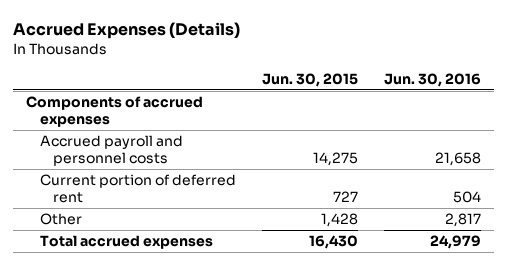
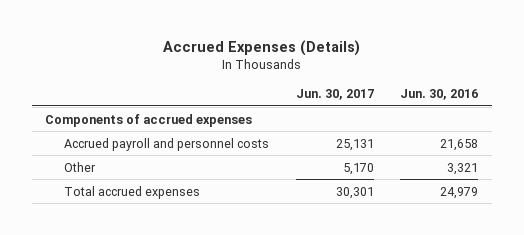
- | Jun. 30, 2015 | Jun. 30, 2016
+ | Jun. 30, 2017 | Jun. 30, 2016
- Current portion of deferred rent | 727 | 504
- Other | 1,428 | 2,817
+ Other | 5,170 | 3,321

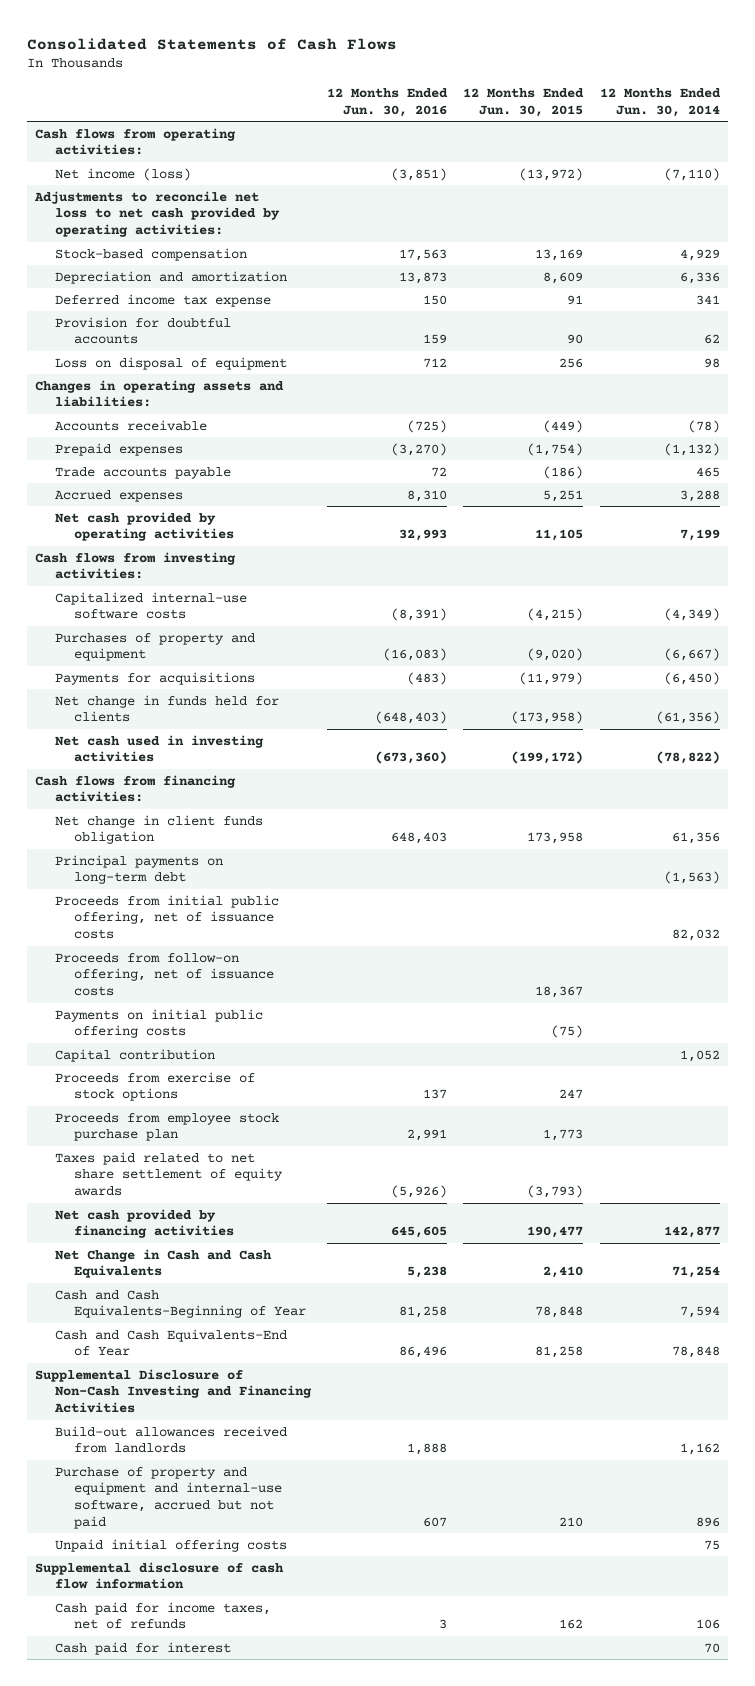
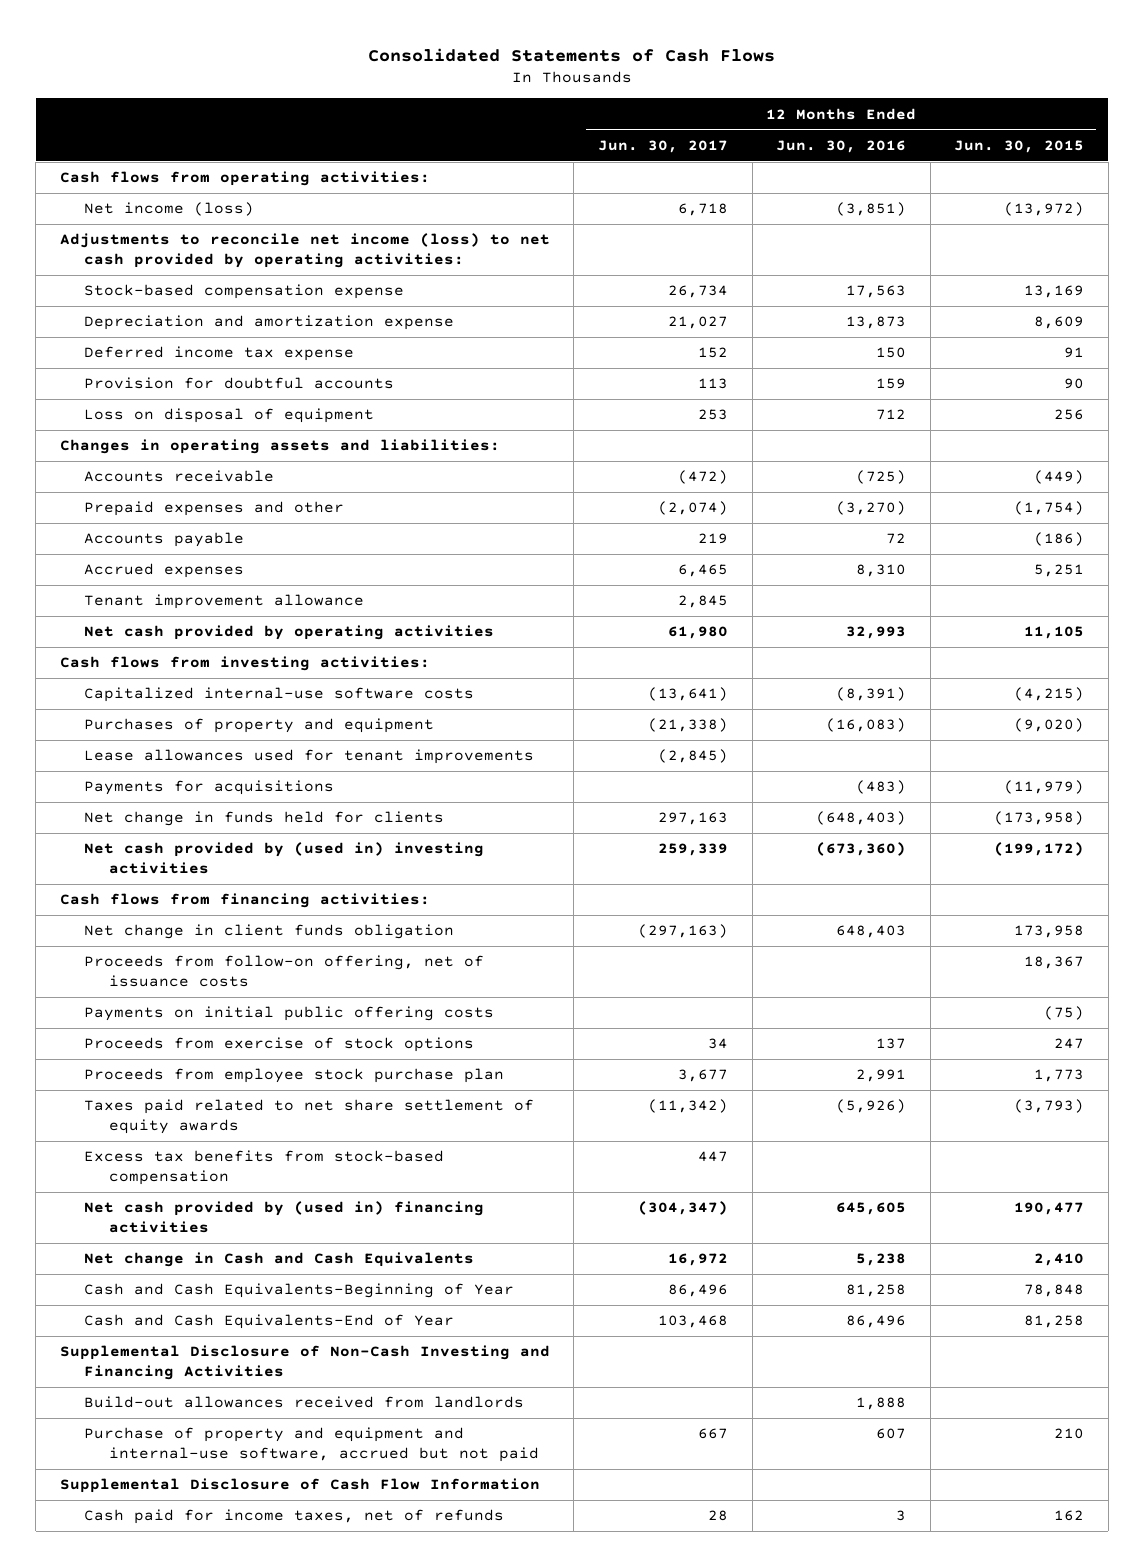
- | 12 Months Ended Jun. 30, 2016 | 12 Months Ended Jun. 30, 2015 | 12 Months Ended Jun. 30, 2014
+ | 12 Months Ended Jun. 30, 2017 | 12 Months Ended Jun. 30, 2016 | 12 Months Ended Jun. 30, 2015
- Adjustments to reconcile net loss to net cash provided by operating activities:
- Stock-based compensation | 17,563 | 13,169 | 4,929
- Depreciation and amortization | 13,873 | 8,609 | 6,336
+ Adjustments to reconcile net income (loss) to net cash provided by operating activities:
+ Stock-based compensation expense | 26,734 | 17,563 | 13,169
+ Depreciation and amortization expense | 21,027 | 13,873 | 8,609
- Prepaid expenses | (3,270) | (1,754) | (1,132)
- Trade accounts payable | 72 | (186) | 465
+ Prepaid expenses and other | (2,074) | (3,270) | (1,754)
+ Accounts payable | 219 | 72 | (186)
+ Tenant improvement allowance | 2,845 | |
+ Lease allowances used for tenant improvements | (2,845) | |
- Net cash used in investing activities | (673,360) | (199,172) | (78,822)
+ Net cash provided by (used in) investing activities | 259,339 | (673,360) | (199,172)
- Principal payments on long-term debt | | | (1,563)
- Proceeds from initial public offering, net of issuance costs | | | 82,032
- Capital contribution | | | 1,052
- Net cash provided by financing activities | 645,605 | 190,477 | 142,877
- Net Change in Cash and Cash Equivalents | 5,238 | 2,410 | 71,254
+ Excess tax benefits from stock-based compensation | 447 | |
+ Net cash provided by (used in) financing activities | (304,347) | 645,605 | 190,477
+ Net change in Cash and Cash Equivalents | 16,972 | 5,238 | 2,410
- Unpaid initial offering costs | | | 75
- Supplemental disclosure of cash flow information
+ Supplemental Disclosure of Cash Flow Information
- Cash paid for interest | | | 70

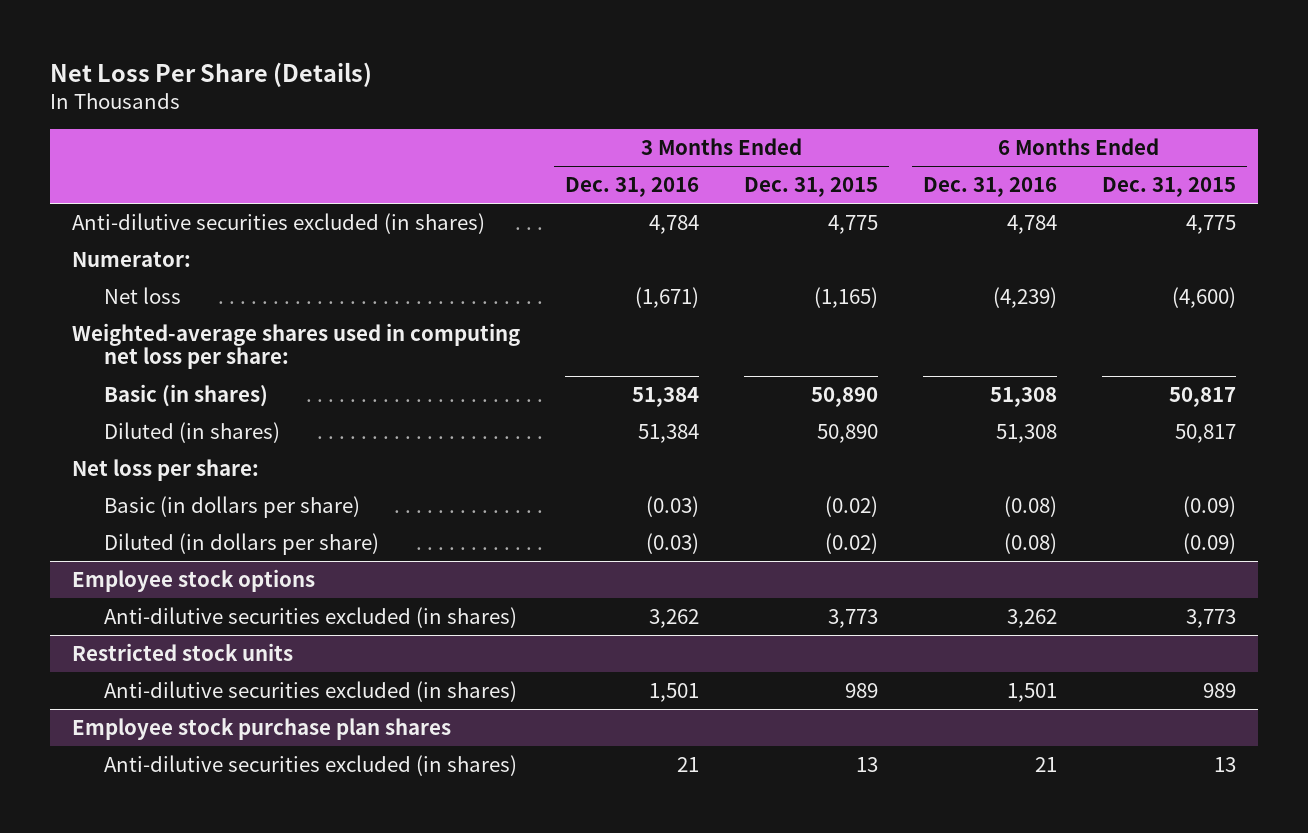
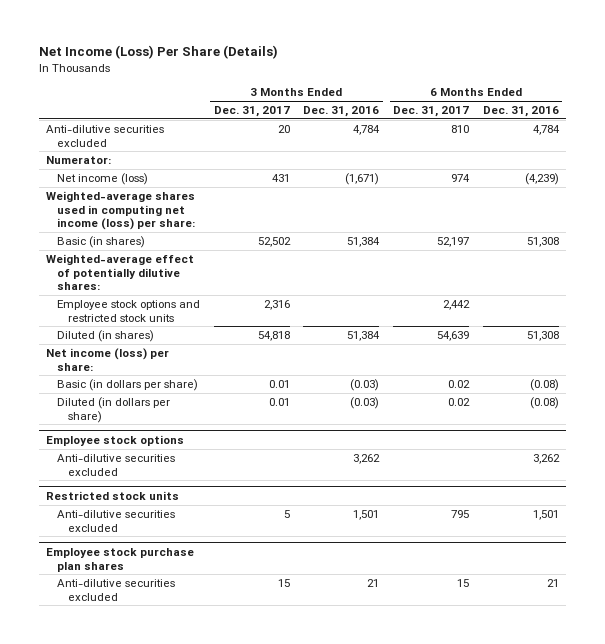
- Net Loss Per Share (Details)
+ Net Income (Loss) Per Share (Details)
- | 3 Months Ended Dec. 31, 2016 | 3 Months Ended Dec. 31, 2015 | 6 Months Ended Dec. 31, 2016 | 6 Months Ended Dec. 31, 2015
+ | 3 Months Ended Dec. 31, 2017 | 3 Months Ended Dec. 31, 2016 | 6 Months Ended Dec. 31, 2017 | 6 Months Ended Dec. 31, 2016
- Anti-dilutive securities excluded (in shares) | 4,784 | 4,775 | 4,784 | 4,775
+ Anti-dilutive securities excluded | 20 | 4,784 | 810 | 4,784
- Net loss | (1,671) | (1,165) | (4,239) | (4,600)
- Weighted-average shares used in computing net loss per share:
+ Net income (loss) | 431 | (1,671) | 974 | (4,239)
+ Weighted-average shares used in computing net income (loss) per share:
+ Weighted-average effect of potentially dilutive shares:
+ Employee stock options and restricted stock units | 2,316 | | 2,442 |
- Net loss per share:
+ Net income (loss) per share:
@ Employee stock options
- Anti-dilutive securities excluded (in shares) | 3,262 | 3,773 | 3,262 | 3,773
+ Anti-dilutive securities excluded | | 3,262 | | 3,262
@ Restricted stock units
- Anti-dilutive securities excluded (in shares) | 1,501 | 989 | 1,501 | 989
+ Anti-dilutive securities excluded | 5 | 1,501 | 795 | 1,501
@ Employee stock purchase plan shares
- Anti-dilutive securities excluded (in shares) | 21 | 13 | 21 | 13
+ Anti-dilutive securities excluded | 15 | 21 | 15 | 21

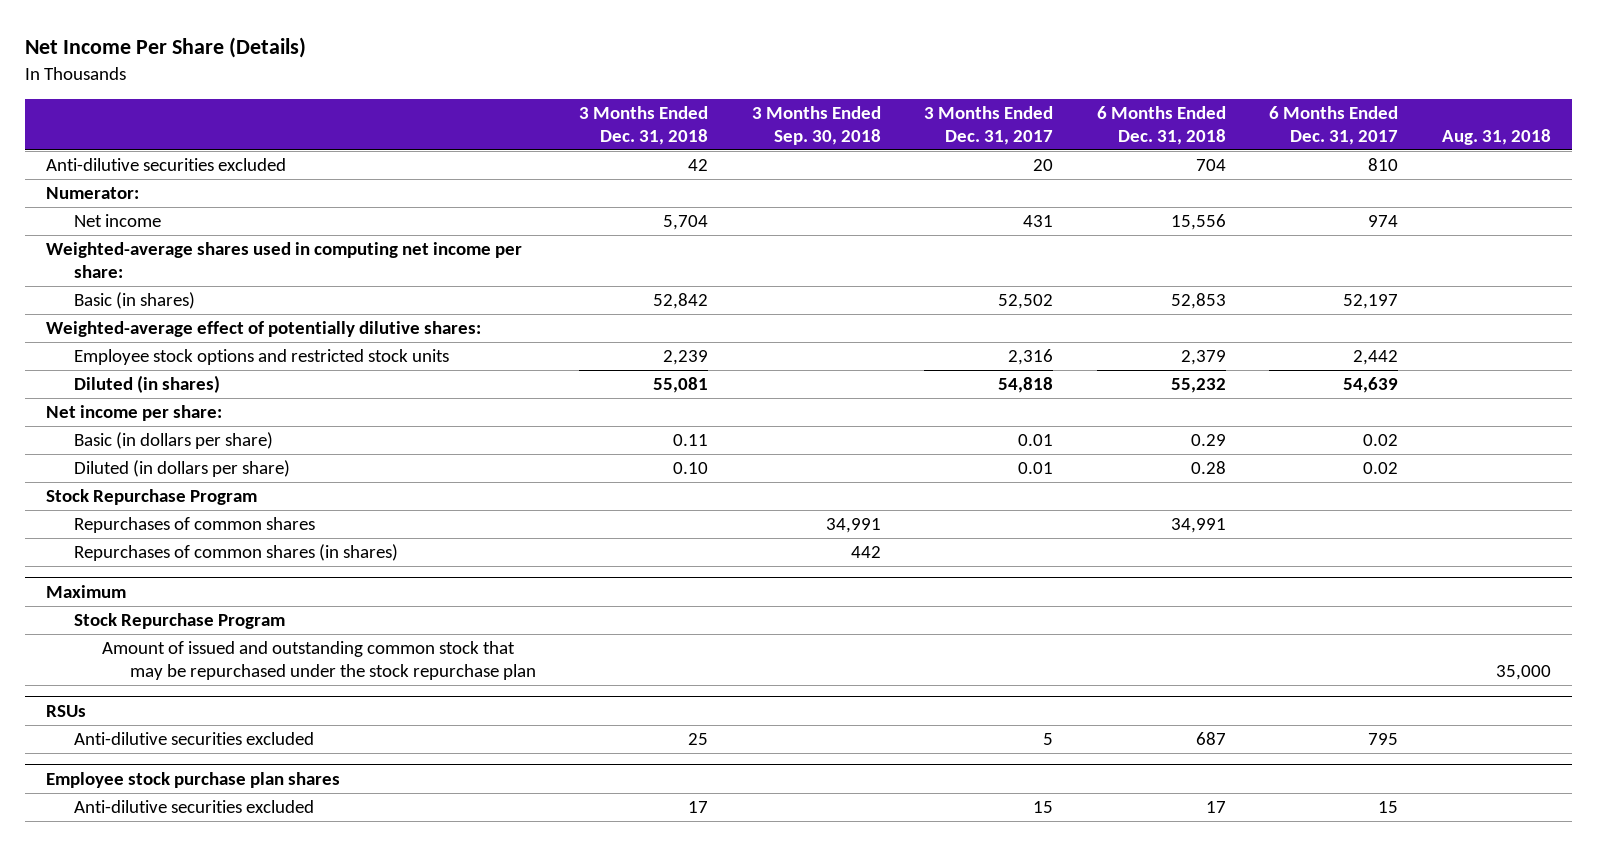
- Net Income (Loss) Per Share (Details)
+ Net Income Per Share (Details)
- | 3 Months Ended Dec. 31, 2017 | 3 Months Ended Dec. 31, 2016 | 6 Months Ended Dec. 31, 2017 | 6 Months Ended Dec. 31, 2016
+ | 3 Months Ended Dec. 31, 2018 | 3 Months Ended Sep. 30, 2018 | 3 Months Ended Dec. 31, 2017 | 6 Months Ended Dec. 31, 2018 | 6 Months Ended Dec. 31, 2017 | Aug. 31, 2018
- Net income (loss) | 431 | (1,671) | 974 | (4,239)
- Weighted-average shares used in computing net income (loss) per share:
+ Net income | 5,704 | | 431 | 15,556 | 974 |
+ Weighted-average shares used in computing net income per share:
- Net income (loss) per share:
+ Net income per share:
- Employee stock options
- Anti-dilutive securities excluded | | 3,262 | | 3,262
- Restricted stock units
+ Stock Repurchase Program
+ Repurchases of common shares | | 34,991 | | 34,991 | |
+ Repurchases of common shares (in shares) | | 442 | | | |
+ Maximum
+ Stock Repurchase Program
+ Amount of issued and outstanding common stock that may be repurchased under the stock repurchase plan | | | | | | 35,000
+ RSUs

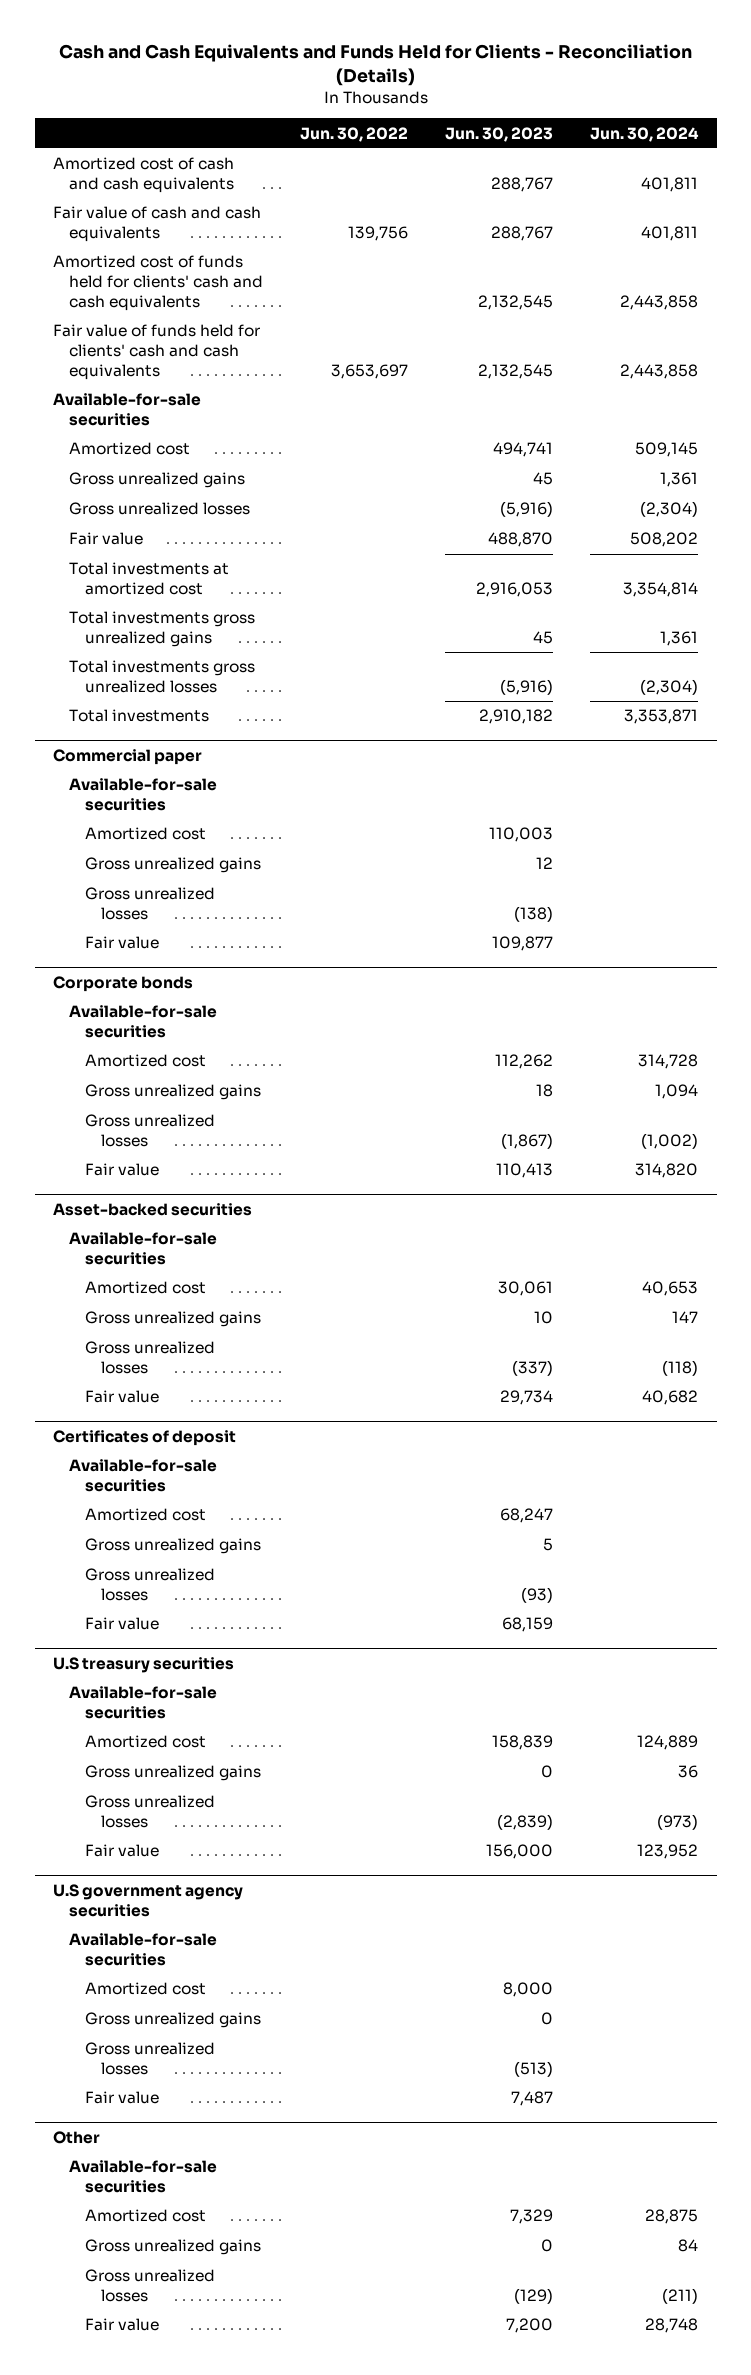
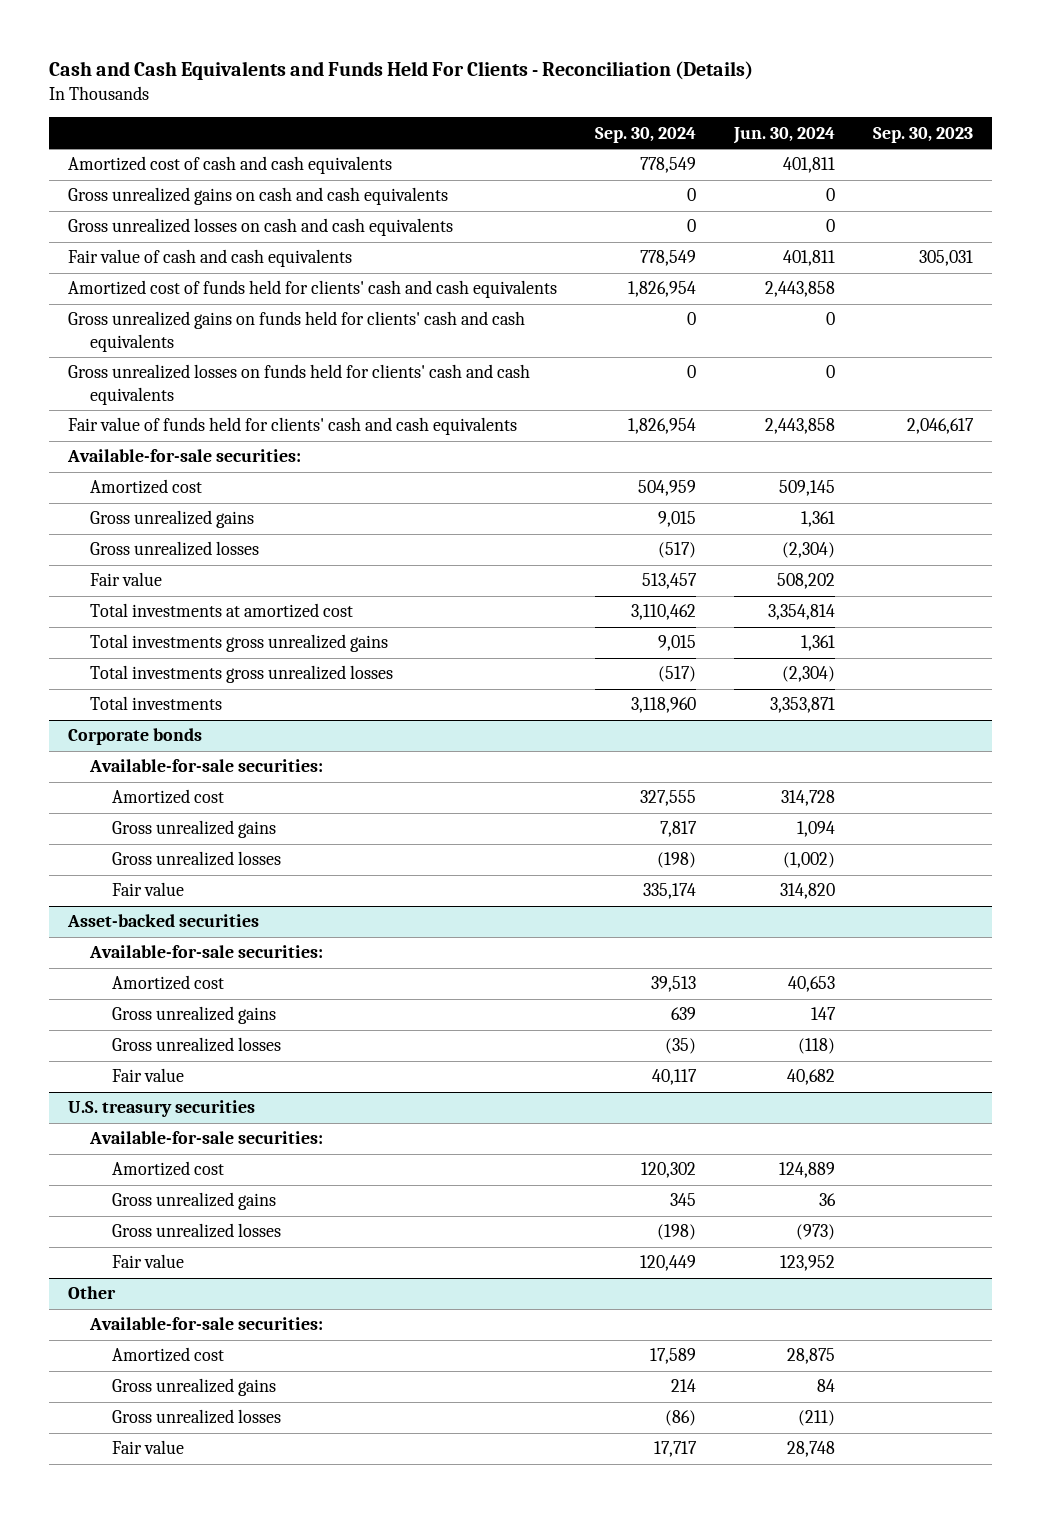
- Cash and Cash Equivalents and Funds Held for Clients - Reconciliation (Details)
+ Cash and Cash Equivalents and Funds Held For Clients - Reconciliation (Details)
- | Jun. 30, 2022 | Jun. 30, 2023 | Jun. 30, 2024
+ | Sep. 30, 2024 | Jun. 30, 2024 | Sep. 30, 2023
+ Gross unrealized gains on cash and cash equivalents | 0 | 0 |
+ Gross unrealized losses on cash and cash equivalents | 0 | 0 |
+ Gross unrealized gains on funds held for clients' cash and cash equivalents | 0 | 0 |
+ Gross unrealized losses on funds held for clients' cash and cash equivalents | 0 | 0 |
- Available-for-sale securities
+ Available-for-sale securities:
- Commercial paper
- Available-for-sale securities
- Amortized cost | | 110,003 |
- Gross unrealized gains | | 12 |
- Gross unrealized losses | | (138) |
- Fair value | | 109,877 |
@ Corporate bonds
- Available-for-sale securities
+ Available-for-sale securities:
@ Asset-backed securities
- Available-for-sale securities
+ Available-for-sale securities:
- Certificates of deposit
- Available-for-sale securities
- Amortized cost | | 68,247 |
- Gross unrealized gains | | 5 |
- Gross unrealized losses | | (93) |
- Fair value | | 68,159 |
- U.S treasury securities
- Available-for-sale securities
+ U.S. treasury securities
+ Available-for-sale securities:
- U.S government agency securities
- Available-for-sale securities
- Amortized cost | | 8,000 |
- Gross unrealized gains | | 0 |
- Gross unrealized losses | | (513) |
- Fair value | | 7,487 |
@ Other
- Available-for-sale securities
+ Available-for-sale securities:

